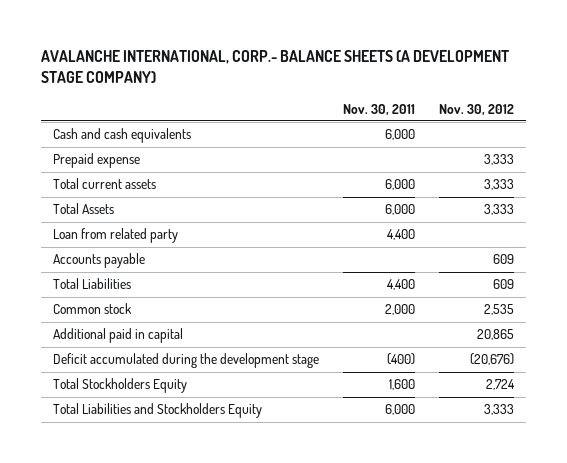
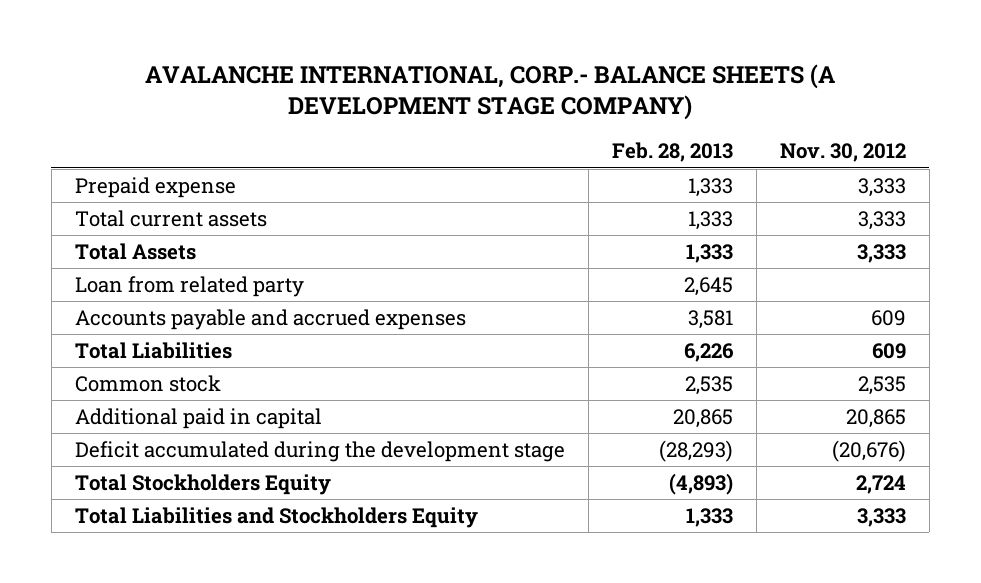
- | Nov. 30, 2011 | Nov. 30, 2012
+ | Feb. 28, 2013 | Nov. 30, 2012
- Cash and cash equivalents | 6,000 |
- Accounts payable | | 609
+ Accounts payable and accrued expenses | 3,581 | 609

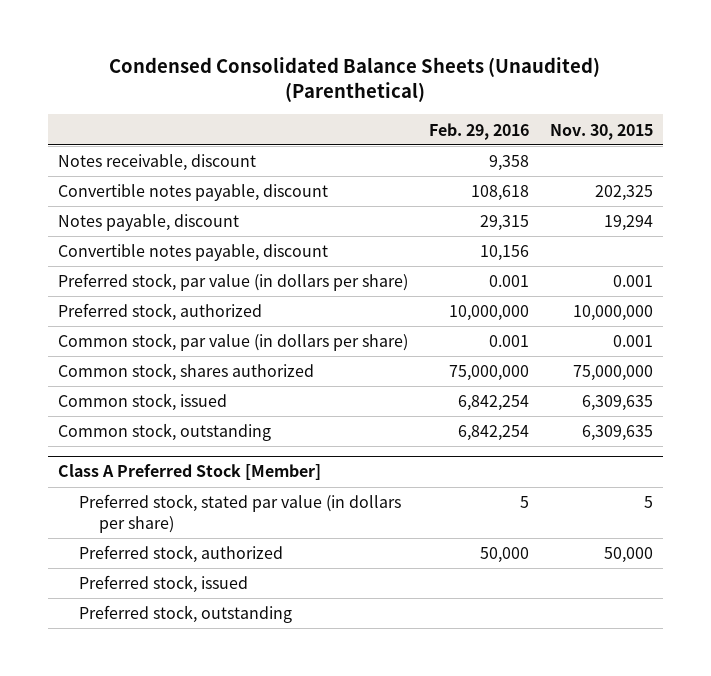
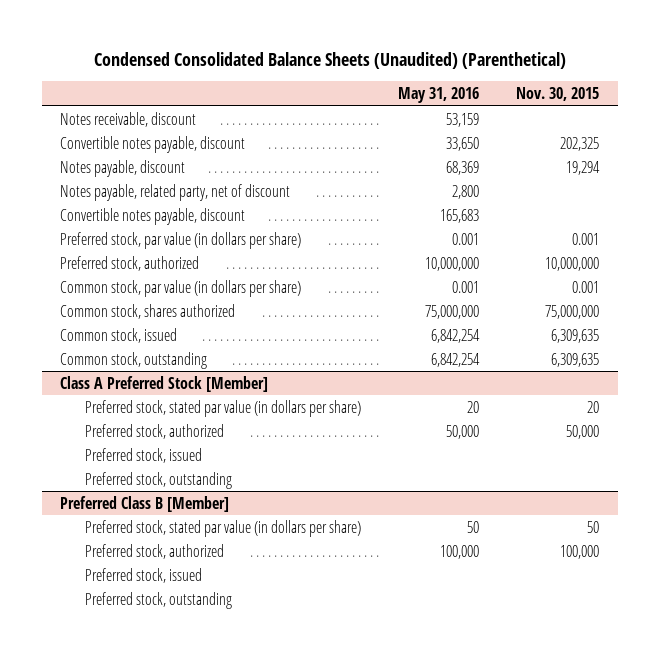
- | Feb. 29, 2016 | Nov. 30, 2015
+ | May 31, 2016 | Nov. 30, 2015
+ Notes payable, related party, net of discount | 2,800 |
@ Class A Preferred Stock [Member]
- Preferred stock, stated par value (in dollars per share) | 5 | 5
+ Preferred stock, stated par value (in dollars per share) | 20 | 20
+ Preferred Class B [Member]
+ Preferred stock, stated par value (in dollars per share) | 50 | 50
+ Preferred stock, authorized | 100,000 | 100,000
+ Preferred stock, issued
+ Preferred stock, outstanding

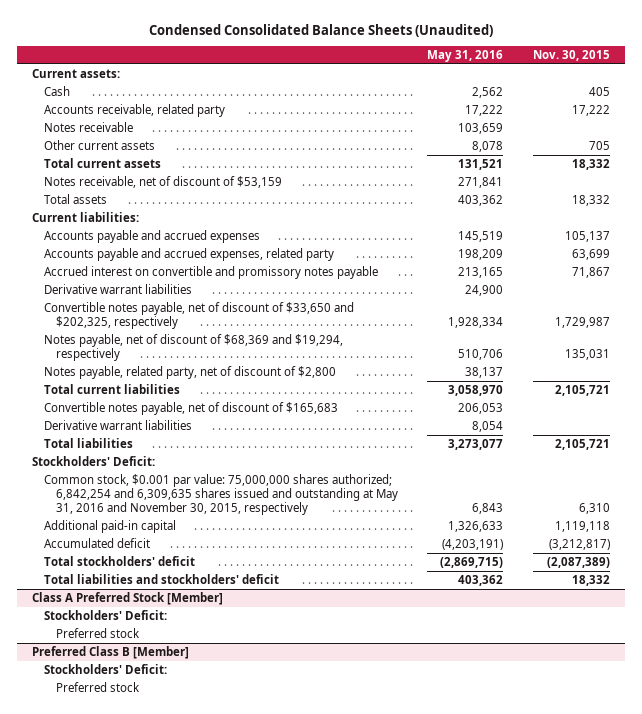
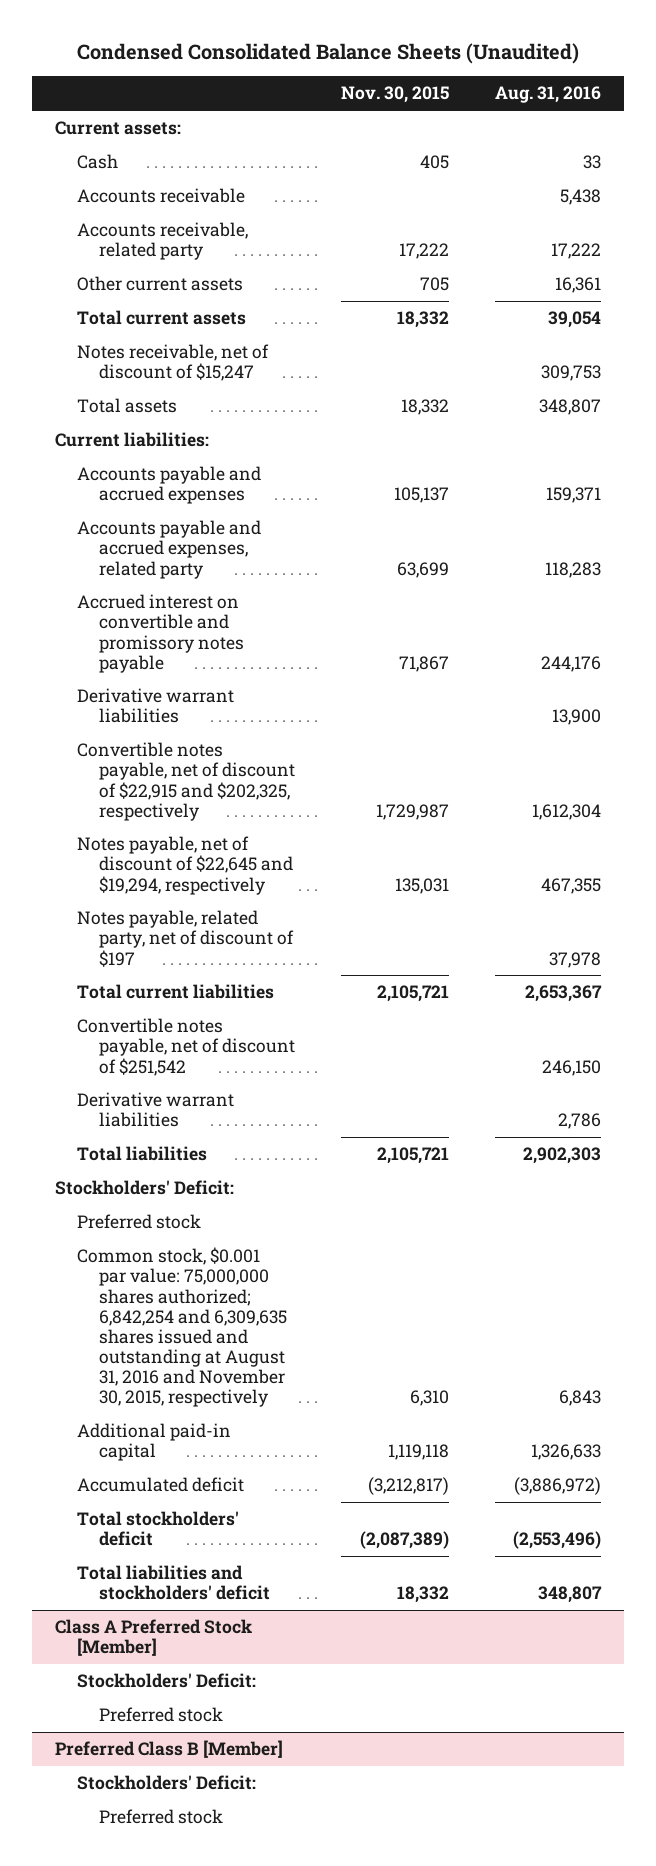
- | May 31, 2016 | Nov. 30, 2015
+ | Nov. 30, 2015 | Aug. 31, 2016
+ Accounts receivable | | 5,438
- Notes receivable | 103,659 |
- Notes receivable, net of discount of $53,159 | 271,841 |
+ Notes receivable, net of discount of $15,247 | | 309,753
- Convertible notes payable, net of discount of $33,650 and $202,325, respectively | 1,928,334 | 1,729,987
- Notes payable, net of discount of $68,369 and $19,294, respectively | 510,706 | 135,031
- Notes payable, related party, net of discount of $2,800 | 38,137 |
+ Convertible notes payable, net of discount of $22,915 and $202,325, respectively | 1,729,987 | 1,612,304
+ Notes payable, net of discount of $22,645 and $19,294, respectively | 135,031 | 467,355
+ Notes payable, related party, net of discount of $197 | | 37,978
- Convertible notes payable, net of discount of $165,683 | 206,053 |
+ Convertible notes payable, net of discount of $251,542 | | 246,150
- Common stock, $0.001 par value: 75,000,000 shares authorized; 6,842,254 and 6,309,635 shares issued and outstanding at May 31, 2016 and November 30, 2015, respectively | 6,843 | 6,310
+ Preferred stock
+ Common stock, $0.001 par value: 75,000,000 shares authorized; 6,842,254 and 6,309,635 shares issued and outstanding at August 31, 2016 and November 30, 2015, respectively | 6,310 | 6,843

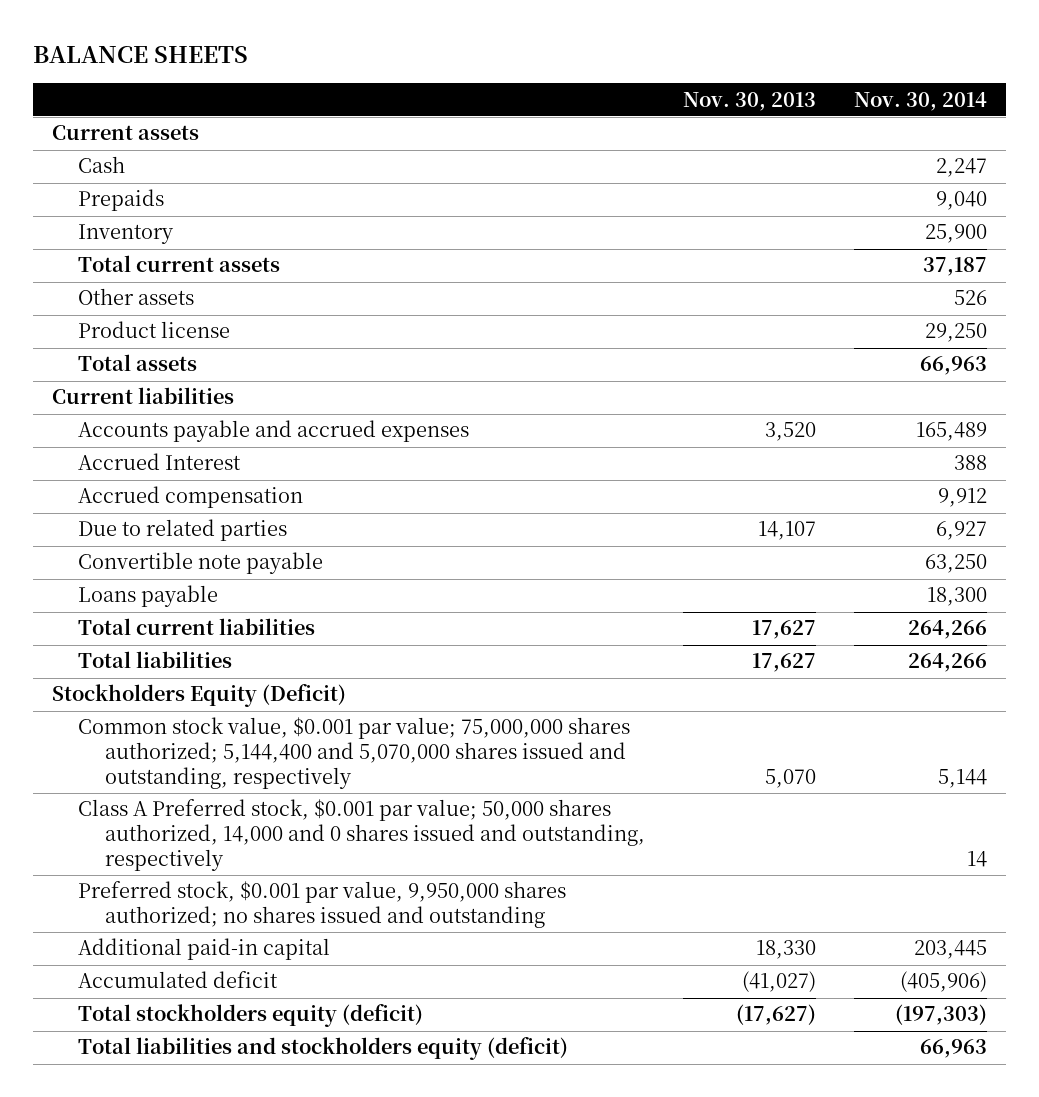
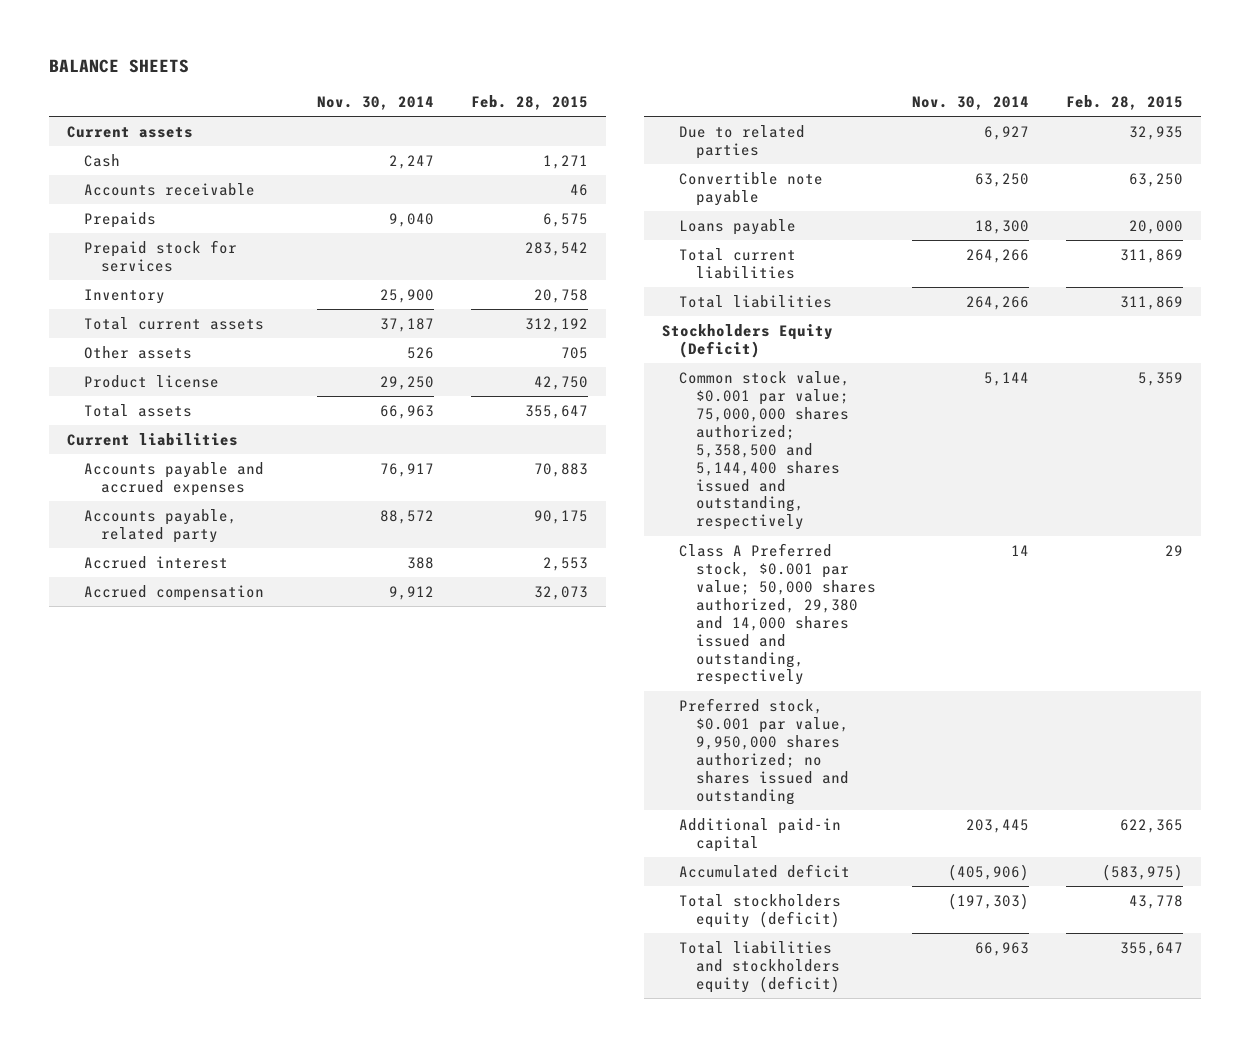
- | Nov. 30, 2013 | Nov. 30, 2014
+ | Nov. 30, 2014 | Feb. 28, 2015
+ Accounts receivable | | 46
+ Prepaid stock for services | | 283,542
- Accounts payable and accrued expenses | 3,520 | 165,489
- Accrued Interest | | 388
+ Accounts payable and accrued expenses | 76,917 | 70,883
+ Accounts payable, related party | 88,572 | 90,175
+ Accrued interest | 388 | 2,553
- Common stock value, $0.001 par value; 75,000,000 shares authorized; 5,144,400 and 5,070,000 shares issued and outstanding, respectively | 5,070 | 5,144
- Class A Preferred stock, $0.001 par value; 50,000 shares authorized, 14,000 and 0 shares issued and outstanding, respectively | | 14
+ Common stock value, $0.001 par value; 75,000,000 shares authorized; 5,358,500 and 5,144,400 shares issued and outstanding, respectively | 5,144 | 5,359
+ Class A Preferred stock, $0.001 par value; 50,000 shares authorized, 29,380 and 14,000 shares issued and outstanding, respectively | 14 | 29

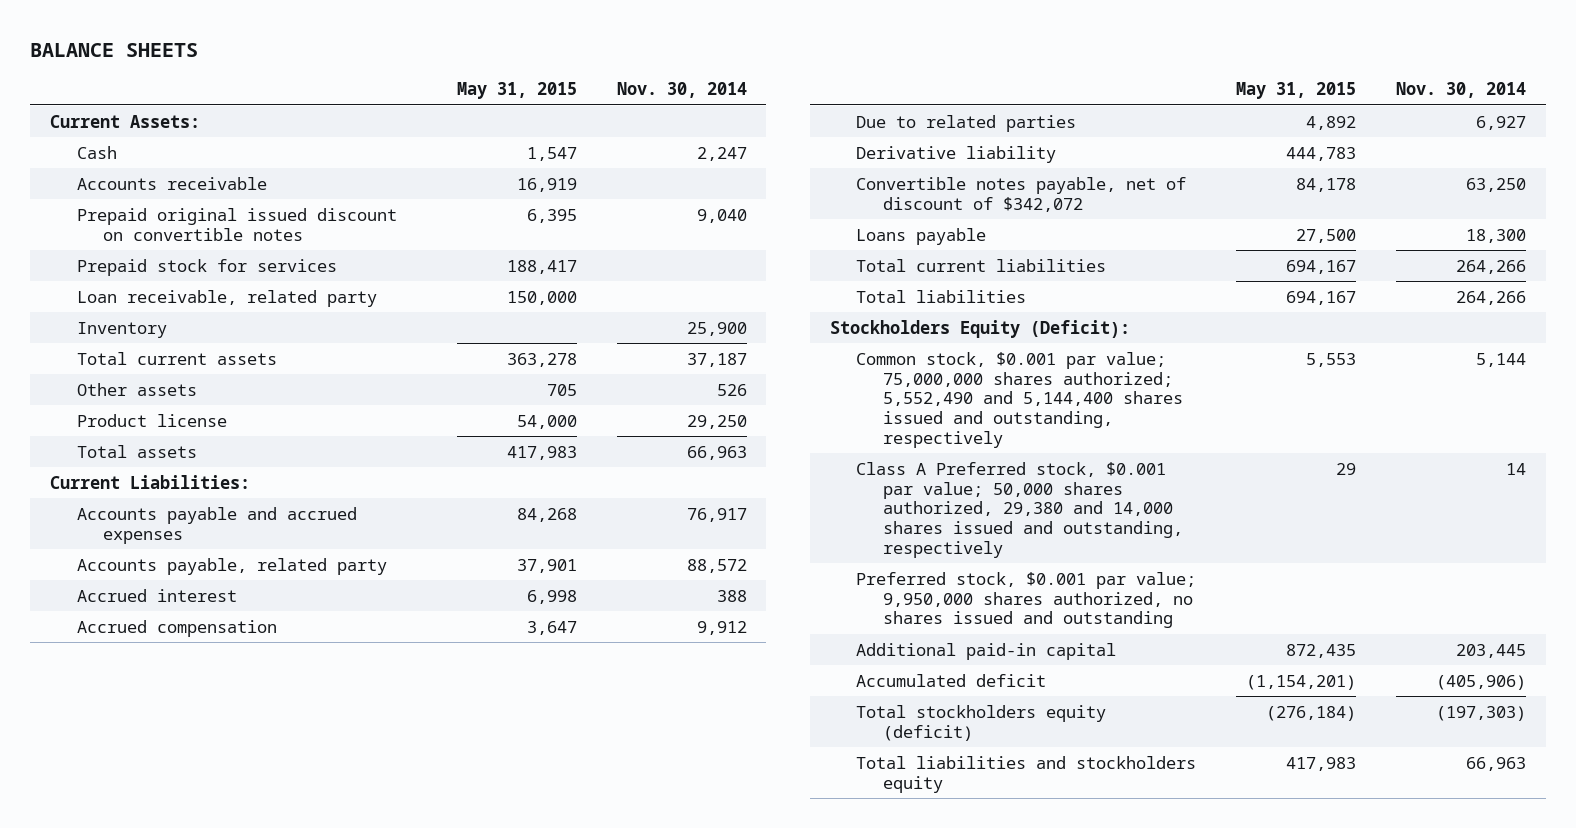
- | Nov. 30, 2014 | Feb. 28, 2015
+ | May 31, 2015 | Nov. 30, 2014
- Current assets
+ Current Assets:
- Prepaids | 9,040 | 6,575
+ Prepaid original issued discount on convertible notes | 6,395 | 9,040
+ Loan receivable, related party | 150,000 |
- Current liabilities
+ Current Liabilities:
- Convertible note payable | 63,250 | 63,250
+ Derivative liability | 444,783 |
+ Convertible notes payable, net of discount of $342,072 | 84,178 | 63,250
- Stockholders Equity (Deficit)
- Common stock value, $0.001 par value; 75,000,000 shares authorized; 5,358,500 and 5,144,400 shares issued and outstanding, respectively | 5,144 | 5,359
+ Stockholders Equity (Deficit):
+ Common stock, $0.001 par value; 75,000,000 shares authorized; 5,552,490 and 5,144,400 shares issued and outstanding, respectively | 5,553 | 5,144
- Preferred stock, $0.001 par value, 9,950,000 shares authorized; no shares issued and outstanding
+ Preferred stock, $0.001 par value; 9,950,000 shares authorized, no shares issued and outstanding
- Total liabilities and stockholders equity (deficit) | 66,963 | 355,647
+ Total liabilities and stockholders equity | 417,983 | 66,963

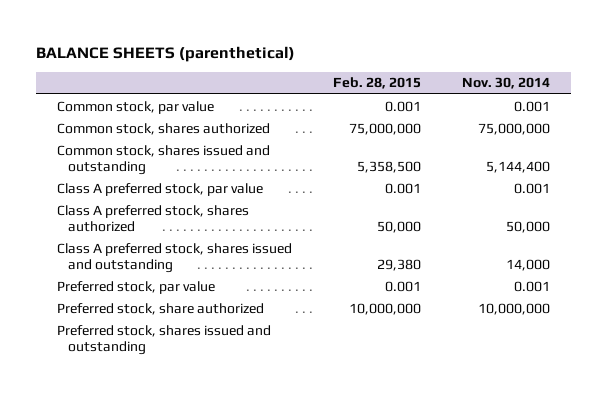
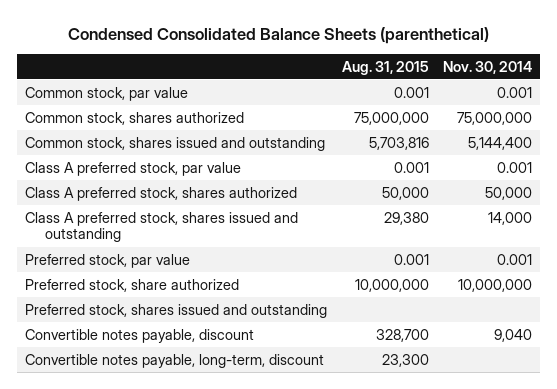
- BALANCE SHEETS (parenthetical)
+ Condensed Consolidated Balance Sheets (parenthetical)
- | Feb. 28, 2015 | Nov. 30, 2014
+ | Aug. 31, 2015 | Nov. 30, 2014
+ Convertible notes payable, discount | 328,700 | 9,040
+ Convertible notes payable, long-term, discount | 23,300 |

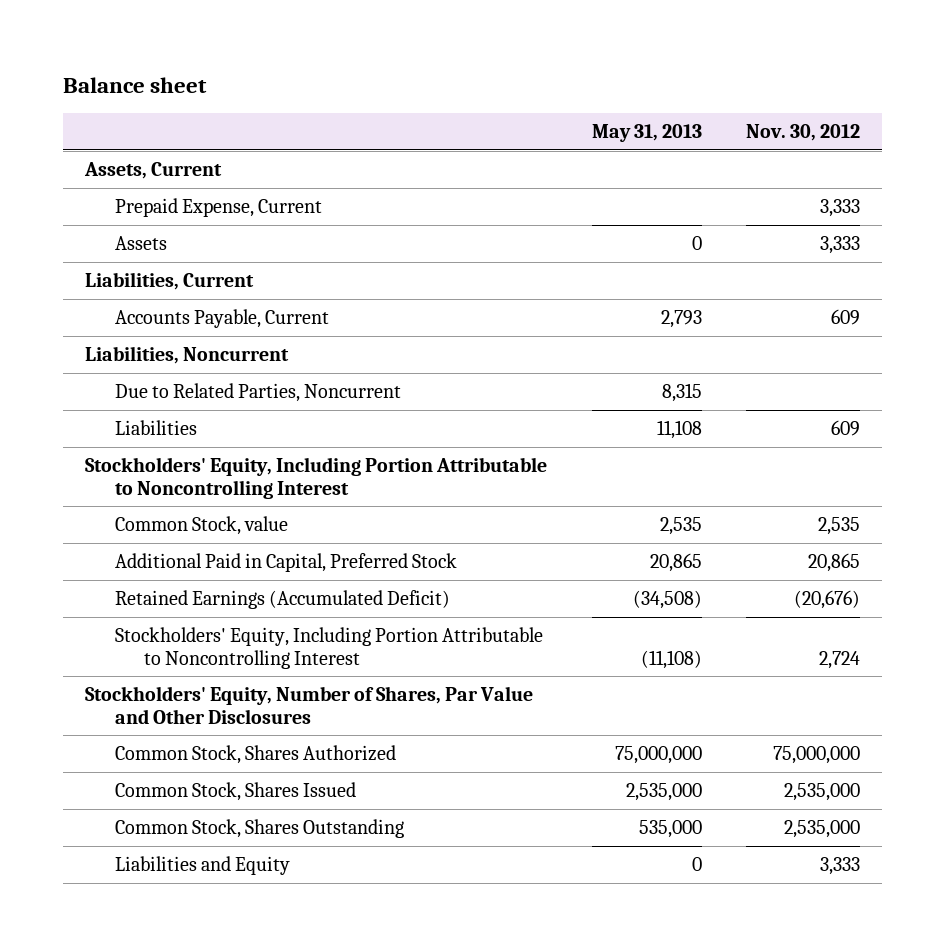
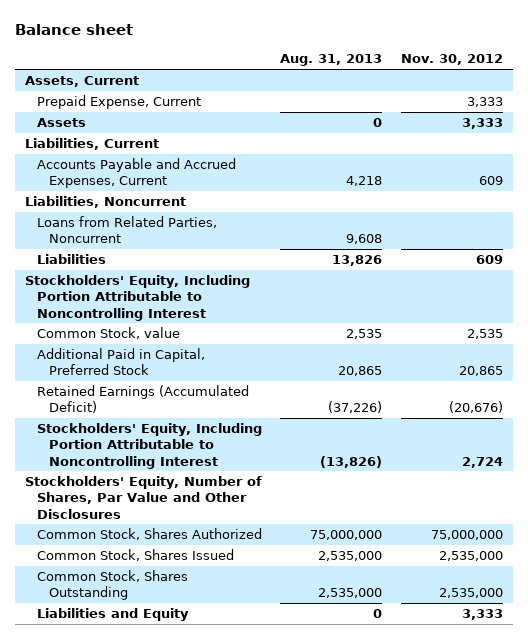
- | May 31, 2013 | Nov. 30, 2012
+ | Aug. 31, 2013 | Nov. 30, 2012
- Accounts Payable, Current | 2,793 | 609
+ Accounts Payable and Accrued Expenses, Current | 4,218 | 609
- Due to Related Parties, Noncurrent | 8,315 |
+ Loans from Related Parties, Noncurrent | 9,608 |

